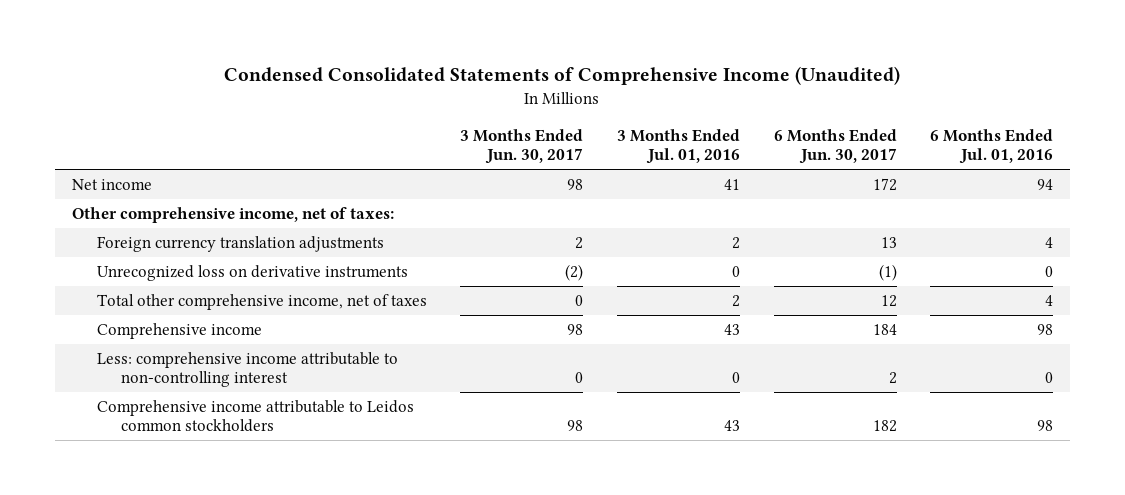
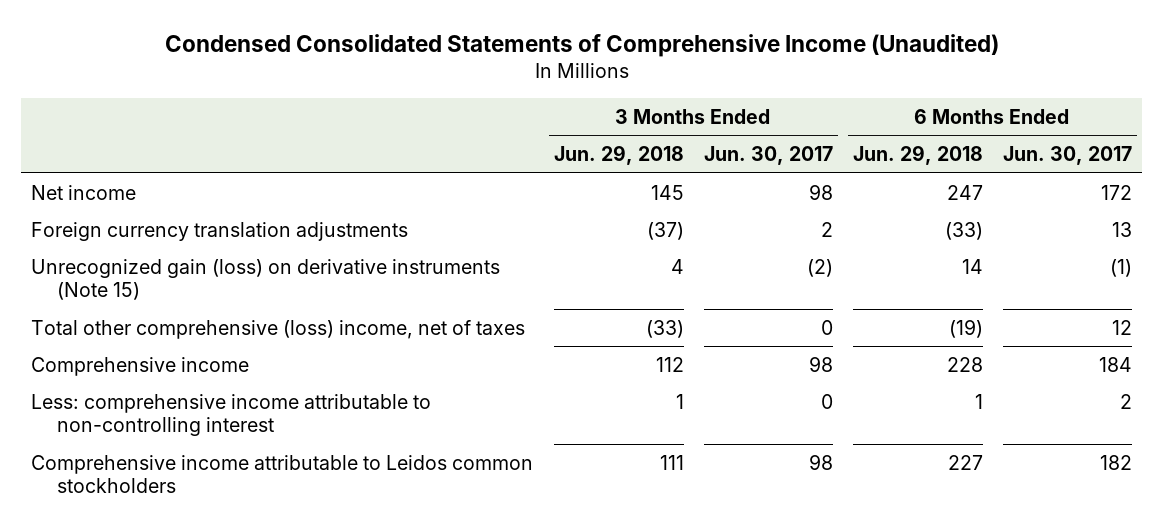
- | 3 Months Ended Jun. 30, 2017 | 3 Months Ended Jul. 01, 2016 | 6 Months Ended Jun. 30, 2017 | 6 Months Ended Jul. 01, 2016
+ | 3 Months Ended Jun. 29, 2018 | 3 Months Ended Jun. 30, 2017 | 6 Months Ended Jun. 29, 2018 | 6 Months Ended Jun. 30, 2017
- Other comprehensive income, net of taxes:
- Unrecognized loss on derivative instruments | (2) | 0 | (1) | 0
- Total other comprehensive income, net of taxes | 0 | 2 | 12 | 4
+ Unrecognized gain (loss) on derivative instruments (Note 15) | 4 | (2) | 14 | (1)
+ Total other comprehensive (loss) income, net of taxes | (33) | 0 | (19) | 12

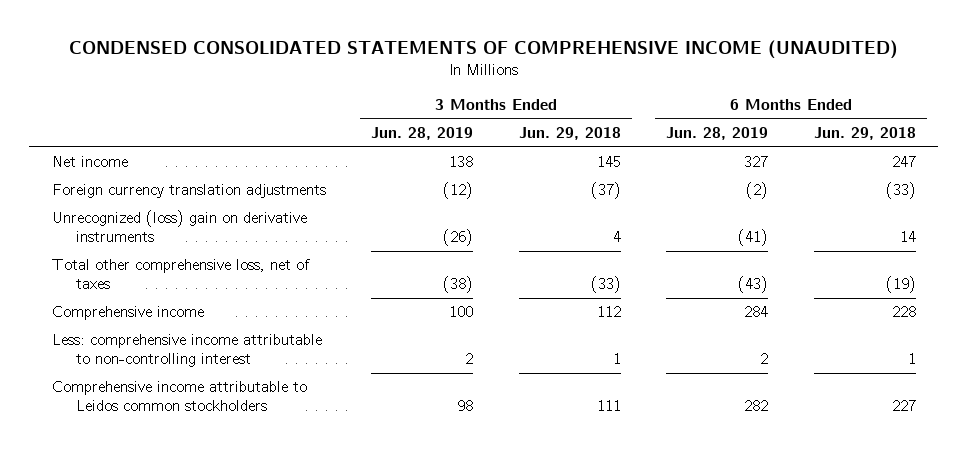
- Condensed Consolidated Statements of Comprehensive Income (Unaudited)
+ CONDENSED CONSOLIDATED STATEMENTS OF COMPREHENSIVE INCOME (UNAUDITED)
- | 3 Months Ended Jun. 29, 2018 | 3 Months Ended Jun. 30, 2017 | 6 Months Ended Jun. 29, 2018 | 6 Months Ended Jun. 30, 2017
+ | 3 Months Ended Jun. 28, 2019 | 3 Months Ended Jun. 29, 2018 | 6 Months Ended Jun. 28, 2019 | 6 Months Ended Jun. 29, 2018
- Unrecognized gain (loss) on derivative instruments (Note 15) | 4 | (2) | 14 | (1)
- Total other comprehensive (loss) income, net of taxes | (33) | 0 | (19) | 12
+ Unrecognized (loss) gain on derivative instruments | (26) | 4 | (41) | 14
+ Total other comprehensive loss, net of taxes | (38) | (33) | (43) | (19)

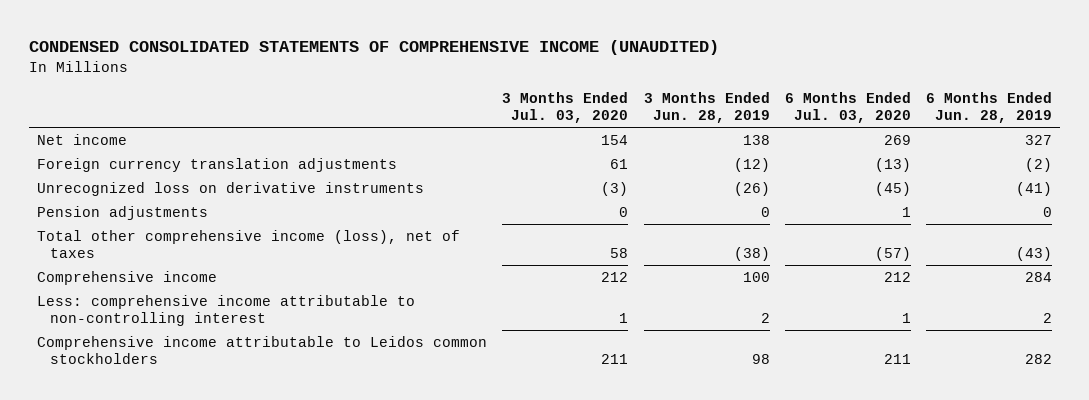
- | 3 Months Ended Jun. 28, 2019 | 3 Months Ended Jun. 29, 2018 | 6 Months Ended Jun. 28, 2019 | 6 Months Ended Jun. 29, 2018
+ | 3 Months Ended Jul. 03, 2020 | 3 Months Ended Jun. 28, 2019 | 6 Months Ended Jul. 03, 2020 | 6 Months Ended Jun. 28, 2019
- Unrecognized (loss) gain on derivative instruments | (26) | 4 | (41) | 14
- Total other comprehensive loss, net of taxes | (38) | (33) | (43) | (19)
+ Unrecognized loss on derivative instruments | (3) | (26) | (45) | (41)
+ Pension adjustments | 0 | 0 | 1 | 0
+ Total other comprehensive income (loss), net of taxes | 58 | (38) | (57) | (43)

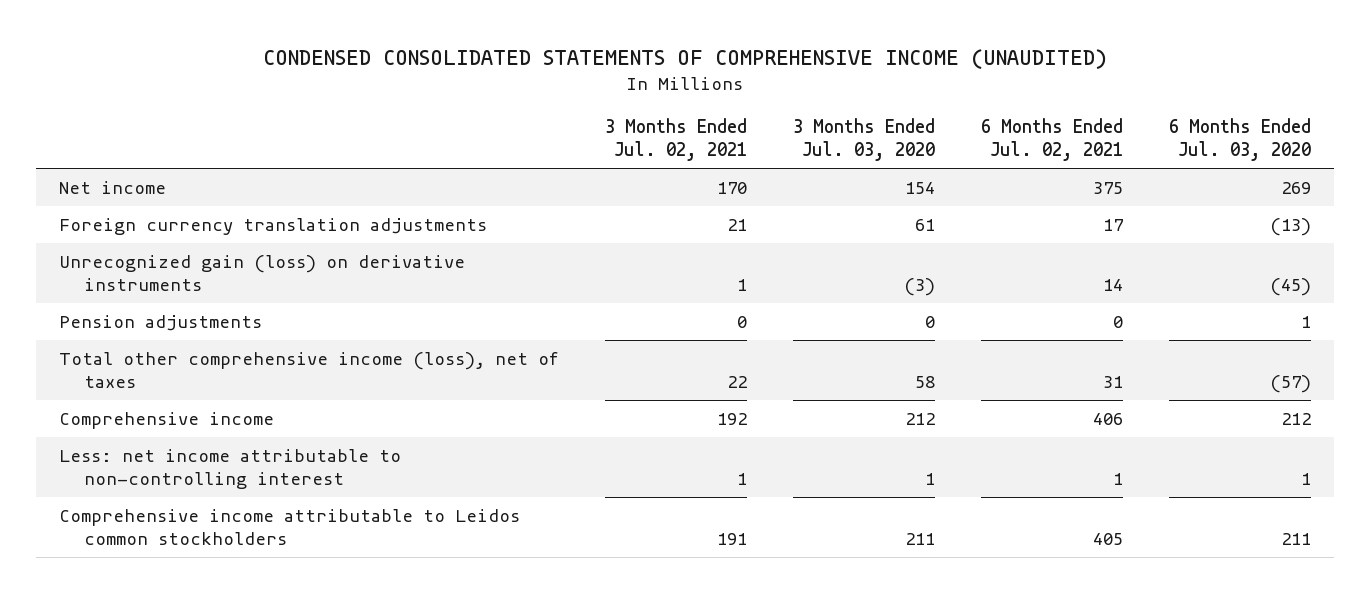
- | 3 Months Ended Jul. 03, 2020 | 3 Months Ended Jun. 28, 2019 | 6 Months Ended Jul. 03, 2020 | 6 Months Ended Jun. 28, 2019
+ | 3 Months Ended Jul. 02, 2021 | 3 Months Ended Jul. 03, 2020 | 6 Months Ended Jul. 02, 2021 | 6 Months Ended Jul. 03, 2020
- Unrecognized loss on derivative instruments | (3) | (26) | (45) | (41)
+ Unrecognized gain (loss) on derivative instruments | 1 | (3) | 14 | (45)
- Less: comprehensive income attributable to non-controlling interest | 1 | 2 | 1 | 2
+ Less: net income attributable to non-controlling interest | 1 | 1 | 1 | 1

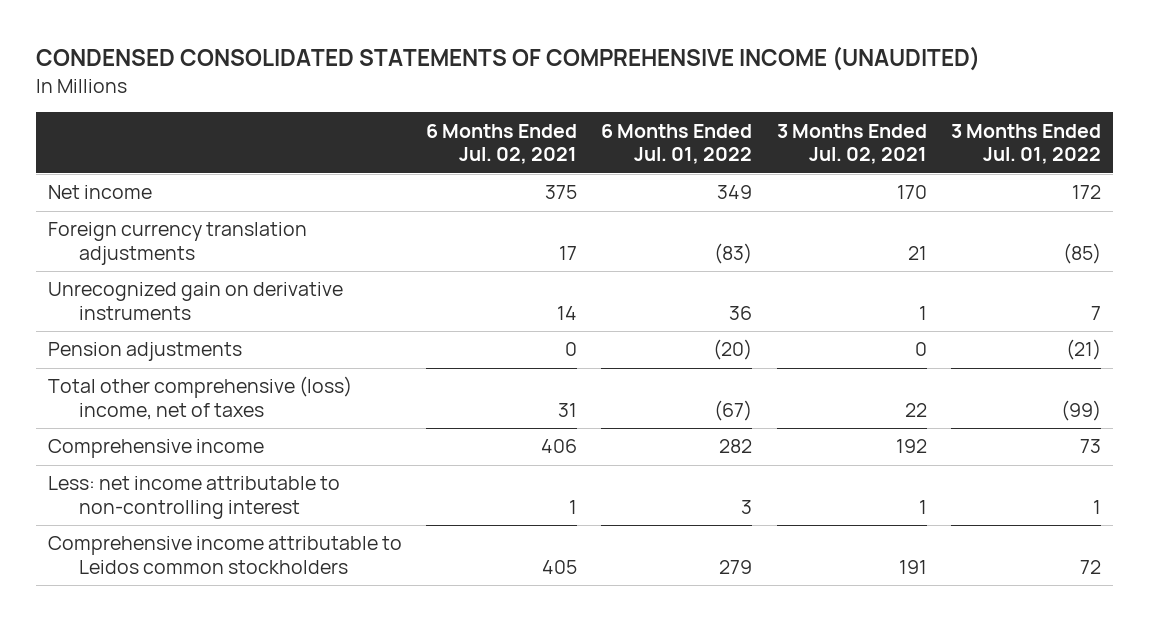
- | 3 Months Ended Jul. 02, 2021 | 3 Months Ended Jul. 03, 2020 | 6 Months Ended Jul. 02, 2021 | 6 Months Ended Jul. 03, 2020
+ | 6 Months Ended Jul. 02, 2021 | 6 Months Ended Jul. 01, 2022 | 3 Months Ended Jul. 02, 2021 | 3 Months Ended Jul. 01, 2022
- Unrecognized gain (loss) on derivative instruments | 1 | (3) | 14 | (45)
+ Unrecognized gain on derivative instruments | 14 | 36 | 1 | 7
- Total other comprehensive income (loss), net of taxes | 22 | 58 | 31 | (57)
+ Total other comprehensive (loss) income, net of taxes | 31 | (67) | 22 | (99)

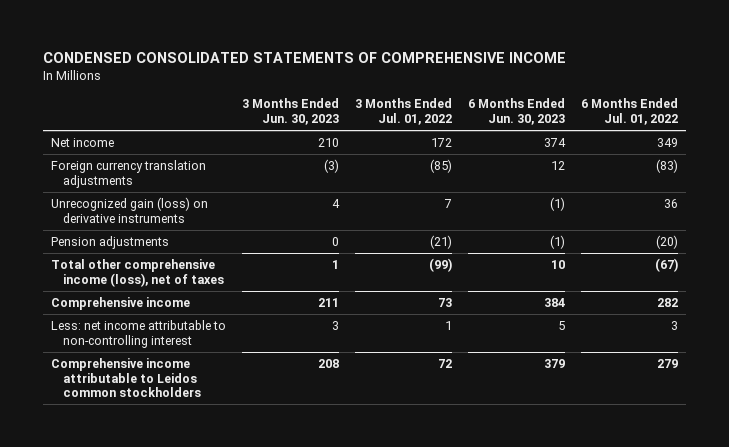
- CONDENSED CONSOLIDATED STATEMENTS OF COMPREHENSIVE INCOME (UNAUDITED)
+ CONDENSED CONSOLIDATED STATEMENTS OF COMPREHENSIVE INCOME
- | 6 Months Ended Jul. 02, 2021 | 6 Months Ended Jul. 01, 2022 | 3 Months Ended Jul. 02, 2021 | 3 Months Ended Jul. 01, 2022
+ | 3 Months Ended Jun. 30, 2023 | 3 Months Ended Jul. 01, 2022 | 6 Months Ended Jun. 30, 2023 | 6 Months Ended Jul. 01, 2022
- Unrecognized gain on derivative instruments | 14 | 36 | 1 | 7
+ Unrecognized gain (loss) on derivative instruments | 4 | 7 | (1) | 36
- Total other comprehensive (loss) income, net of taxes | 31 | (67) | 22 | (99)
+ Total other comprehensive income (loss), net of taxes | 1 | (99) | 10 | (67)

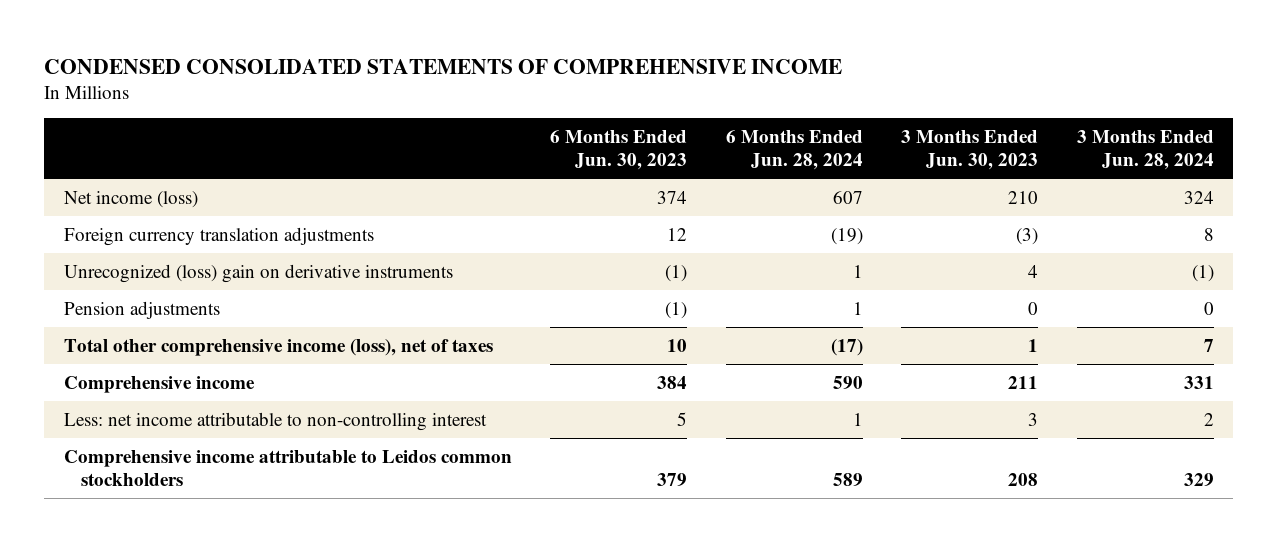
- | 3 Months Ended Jun. 30, 2023 | 3 Months Ended Jul. 01, 2022 | 6 Months Ended Jun. 30, 2023 | 6 Months Ended Jul. 01, 2022
+ | 6 Months Ended Jun. 30, 2023 | 6 Months Ended Jun. 28, 2024 | 3 Months Ended Jun. 30, 2023 | 3 Months Ended Jun. 28, 2024
- Net income | 210 | 172 | 374 | 349
+ Net income (loss) | 374 | 607 | 210 | 324
- Unrecognized gain (loss) on derivative instruments | 4 | 7 | (1) | 36
+ Unrecognized (loss) gain on derivative instruments | (1) | 1 | 4 | (1)

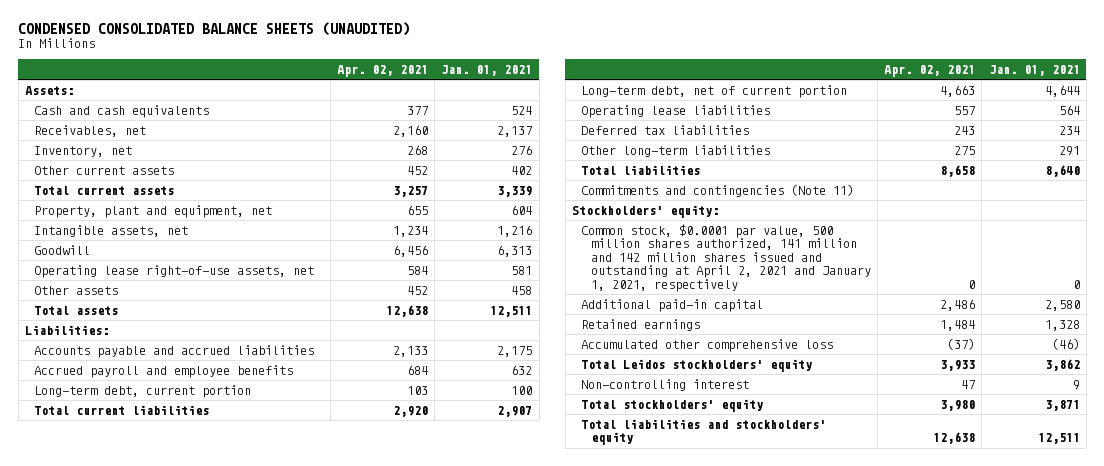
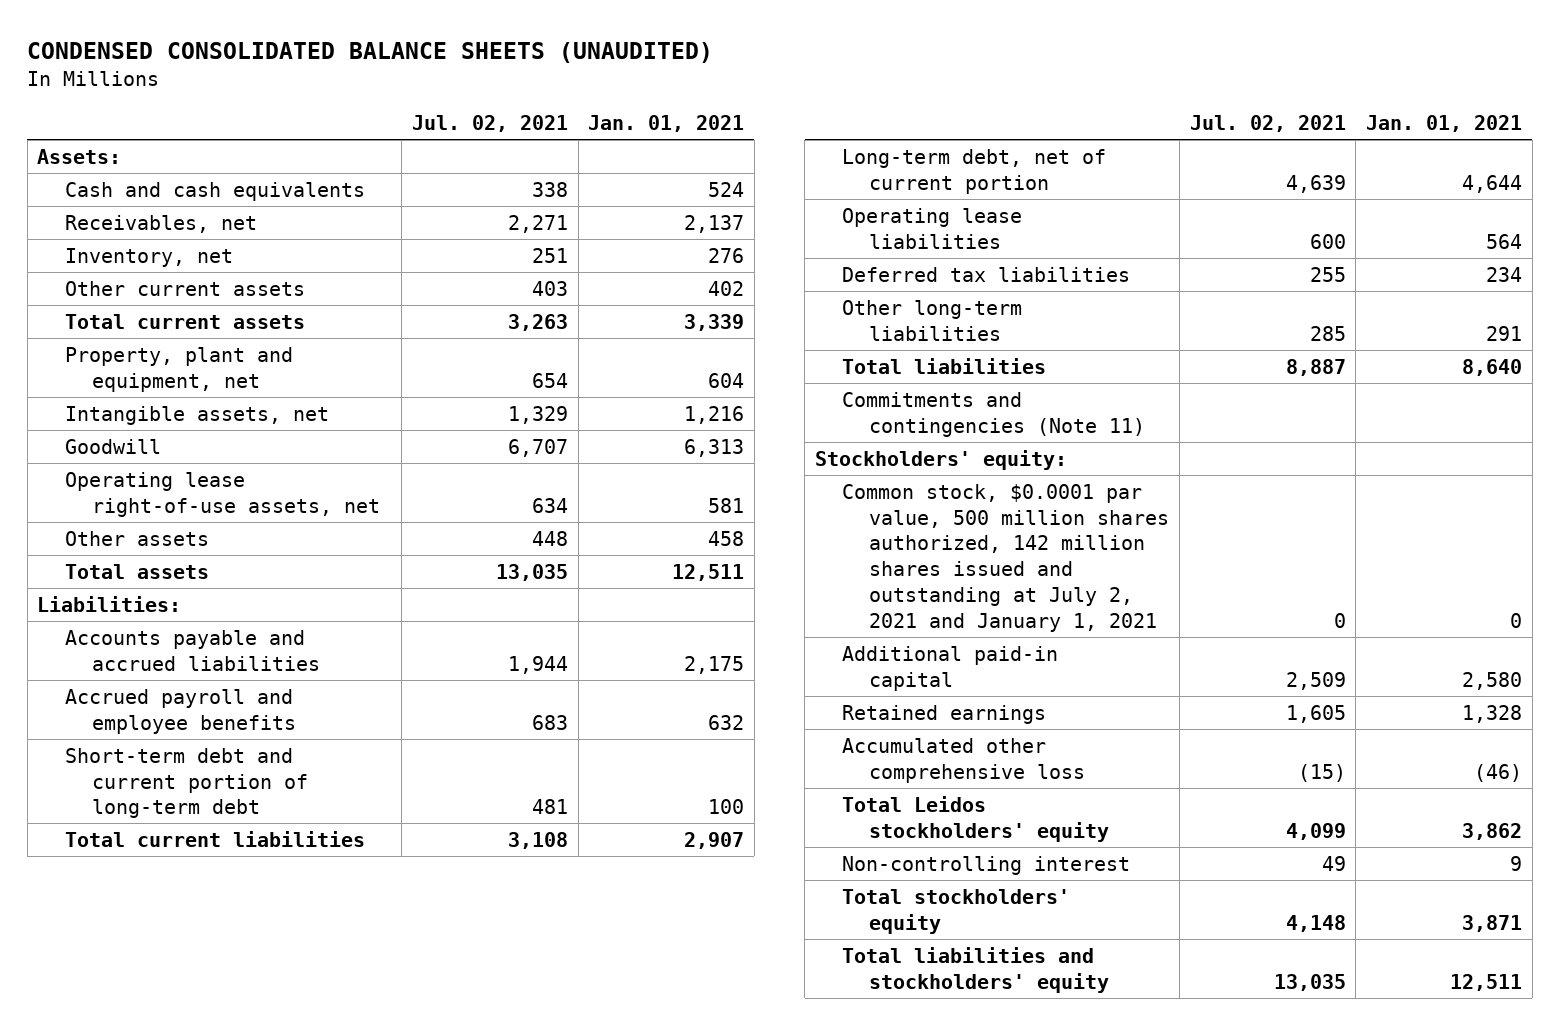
- | Apr. 02, 2021 | Jan. 01, 2021
+ | Jul. 02, 2021 | Jan. 01, 2021
- Long-term debt, current portion | 103 | 100
+ Short-term debt and current portion of long-term debt | 481 | 100
- Common stock, $0.0001 par value, 500 million shares authorized, 141 million and 142 million shares issued and outstanding at April 2, 2021 and January 1, 2021, respectively | 0 | 0
+ Common stock, $0.0001 par value, 500 million shares authorized, 142 million shares issued and outstanding at July 2, 2021 and January 1, 2021 | 0 | 0

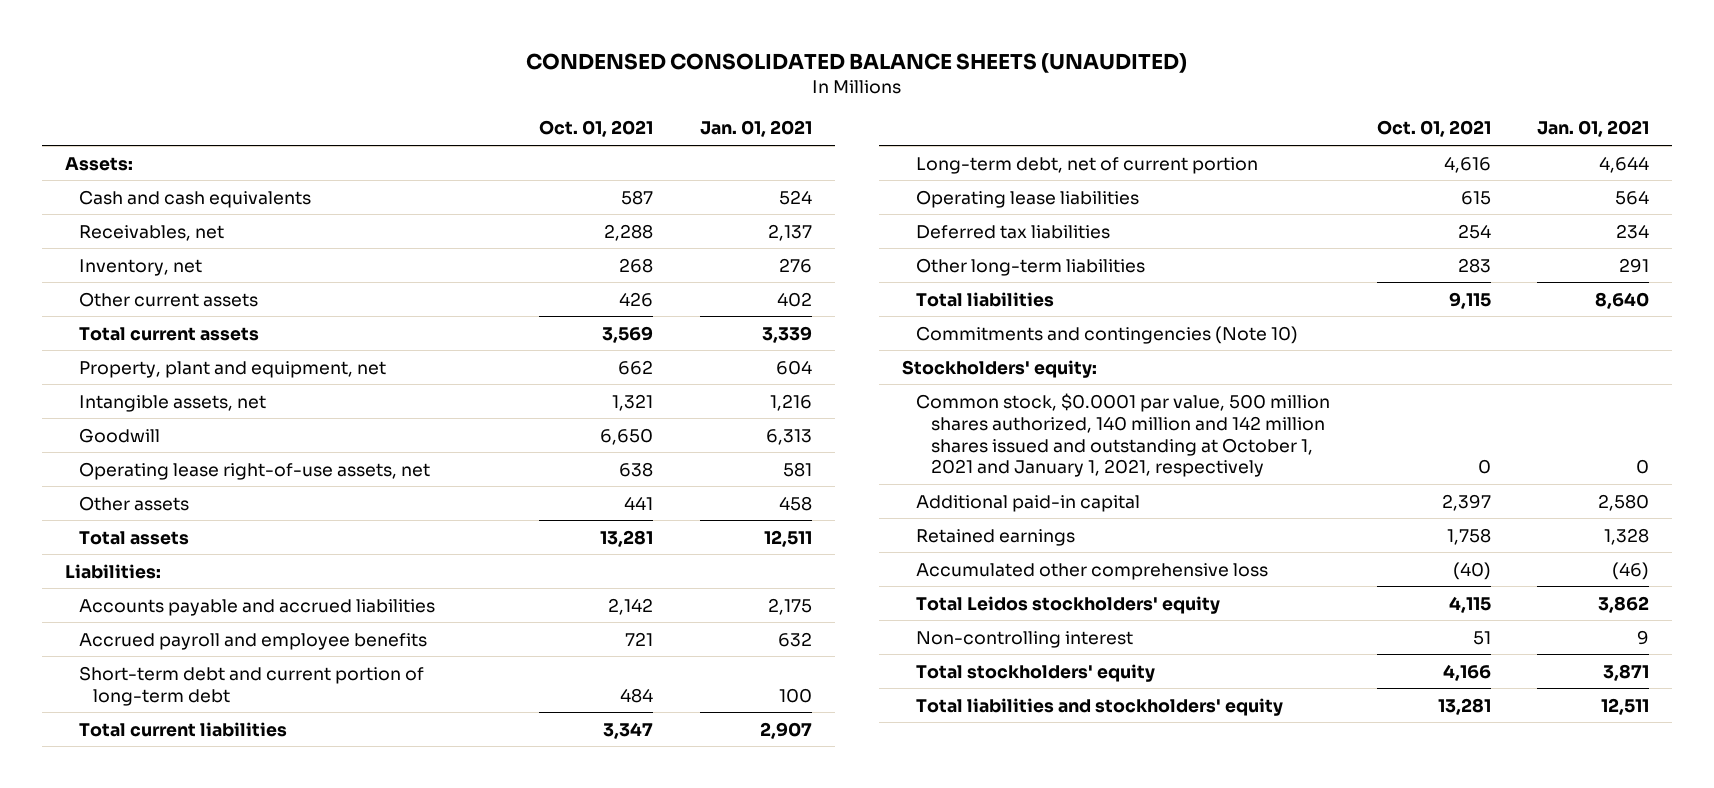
- | Jul. 02, 2021 | Jan. 01, 2021
+ | Oct. 01, 2021 | Jan. 01, 2021
- Commitments and contingencies (Note 11)
+ Commitments and contingencies (Note 10)
- Common stock, $0.0001 par value, 500 million shares authorized, 142 million shares issued and outstanding at July 2, 2021 and January 1, 2021 | 0 | 0
+ Common stock, $0.0001 par value, 500 million shares authorized, 140 million and 142 million shares issued and outstanding at October 1, 2021 and January 1, 2021, respectively | 0 | 0

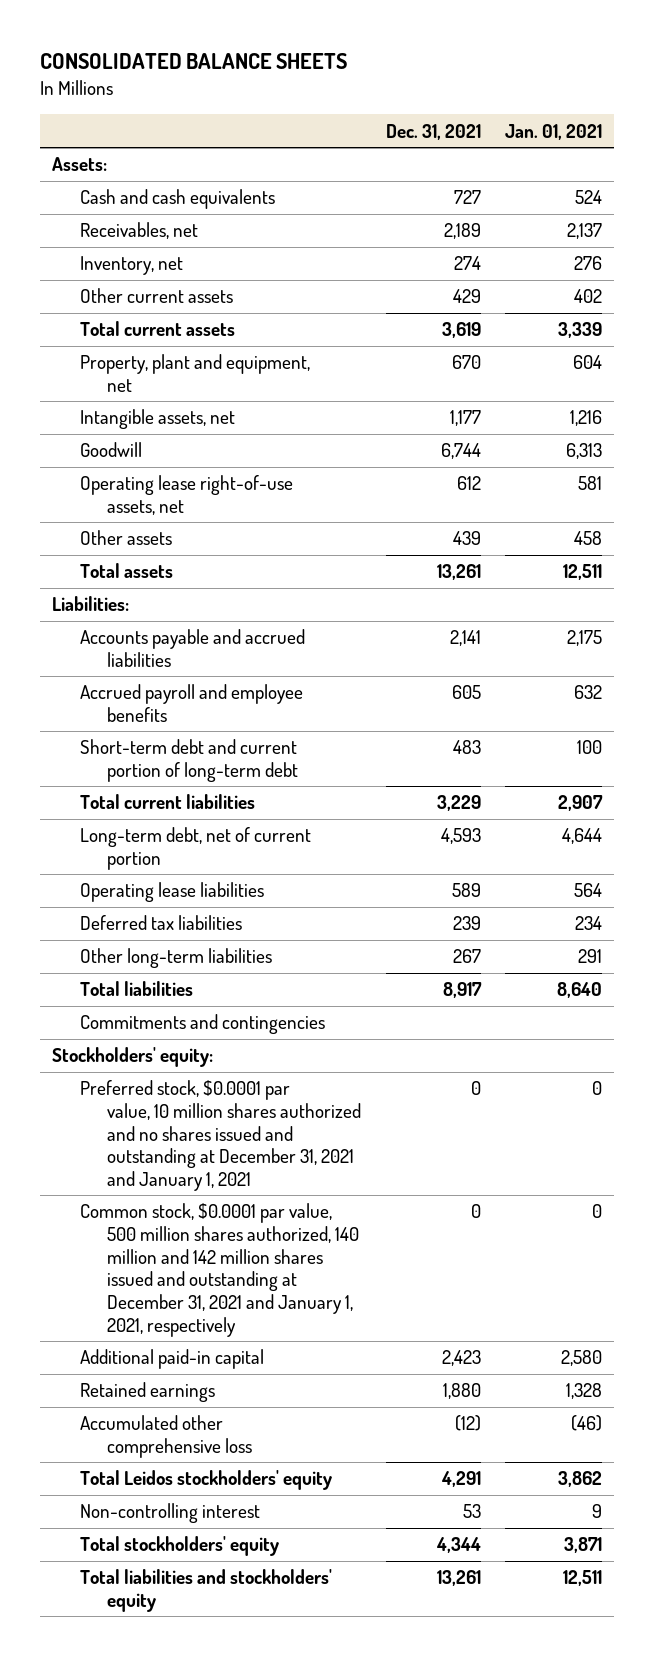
- CONDENSED CONSOLIDATED BALANCE SHEETS (UNAUDITED)
+ CONSOLIDATED BALANCE SHEETS
- | Oct. 01, 2021 | Jan. 01, 2021
+ | Dec. 31, 2021 | Jan. 01, 2021
- Commitments and contingencies (Note 10)
+ Commitments and contingencies
- Common stock, $0.0001 par value, 500 million shares authorized, 140 million and 142 million shares issued and outstanding at October 1, 2021 and January 1, 2021, respectively | 0 | 0
+ Preferred stock, $0.0001 par value, 10 million shares authorized and no shares issued and outstanding at December 31, 2021 and January 1, 2021 | 0 | 0
+ Common stock, $0.0001 par value, 500 million shares authorized, 140 million and 142 million shares issued and outstanding at December 31, 2021 and January 1, 2021, respectively | 0 | 0

